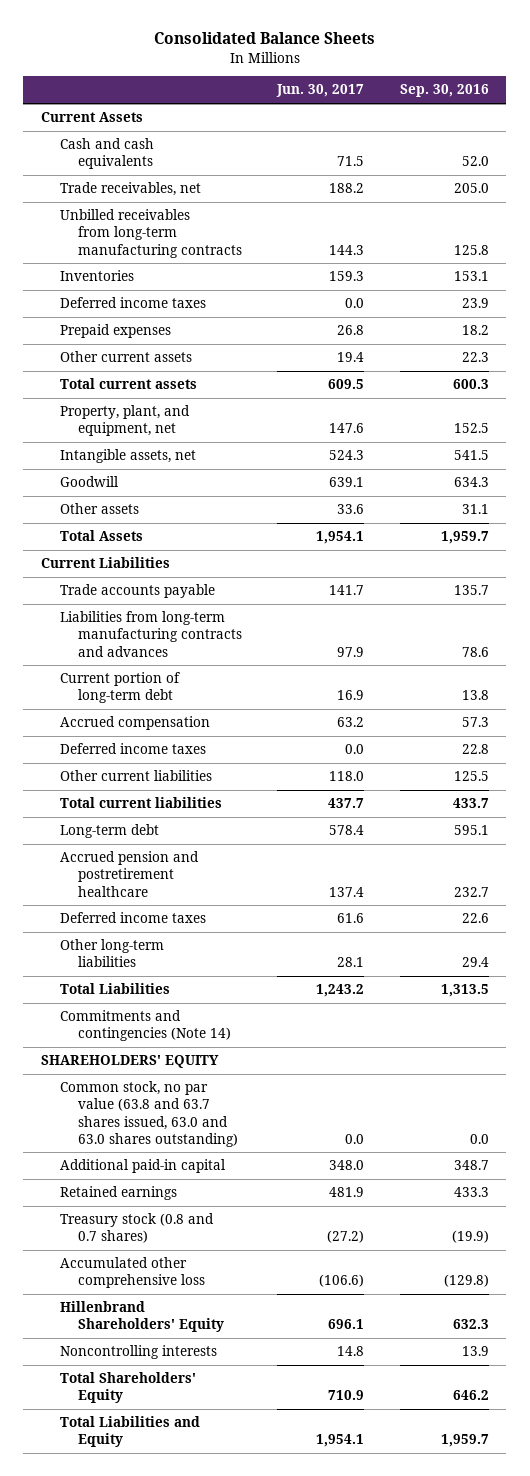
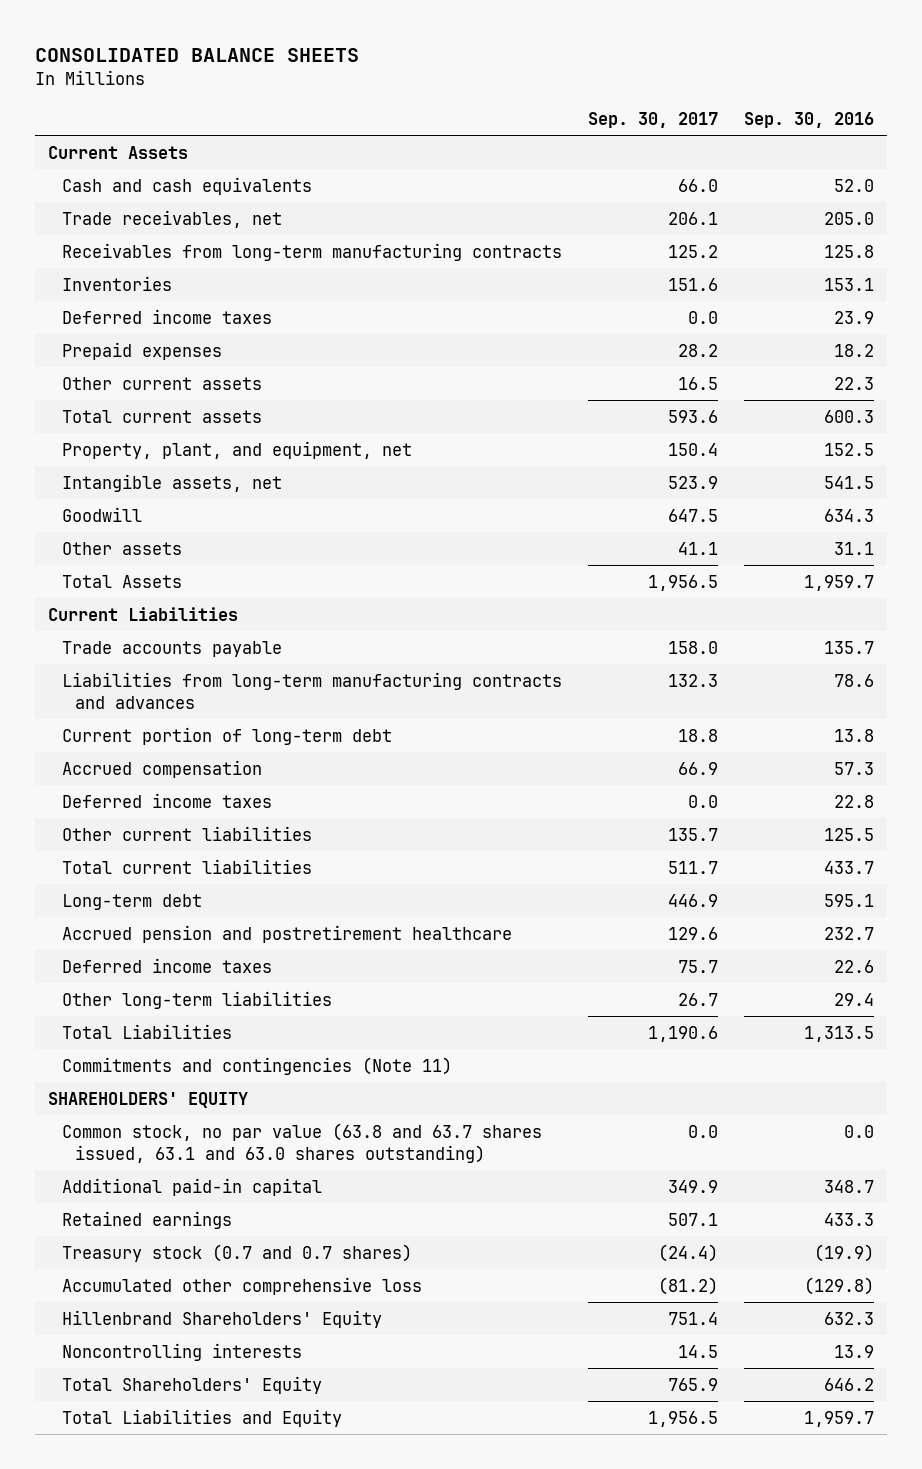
- Consolidated Balance Sheets
+ CONSOLIDATED BALANCE SHEETS
- | Jun. 30, 2017 | Sep. 30, 2016
+ | Sep. 30, 2017 | Sep. 30, 2016
- Unbilled receivables from long-term manufacturing contracts | 144.3 | 125.8
+ Receivables from long-term manufacturing contracts | 125.2 | 125.8
- Commitments and contingencies (Note 14)
+ Commitments and contingencies (Note 11)
- Common stock, no par value (63.8 and 63.7 shares issued, 63.0 and 63.0 shares outstanding) | 0.0 | 0.0
+ Common stock, no par value (63.8 and 63.7 shares issued, 63.1 and 63.0 shares outstanding) | 0.0 | 0.0
- Treasury stock (0.8 and 0.7 shares) | (27.2) | (19.9)
+ Treasury stock (0.7 and 0.7 shares) | (24.4) | (19.9)

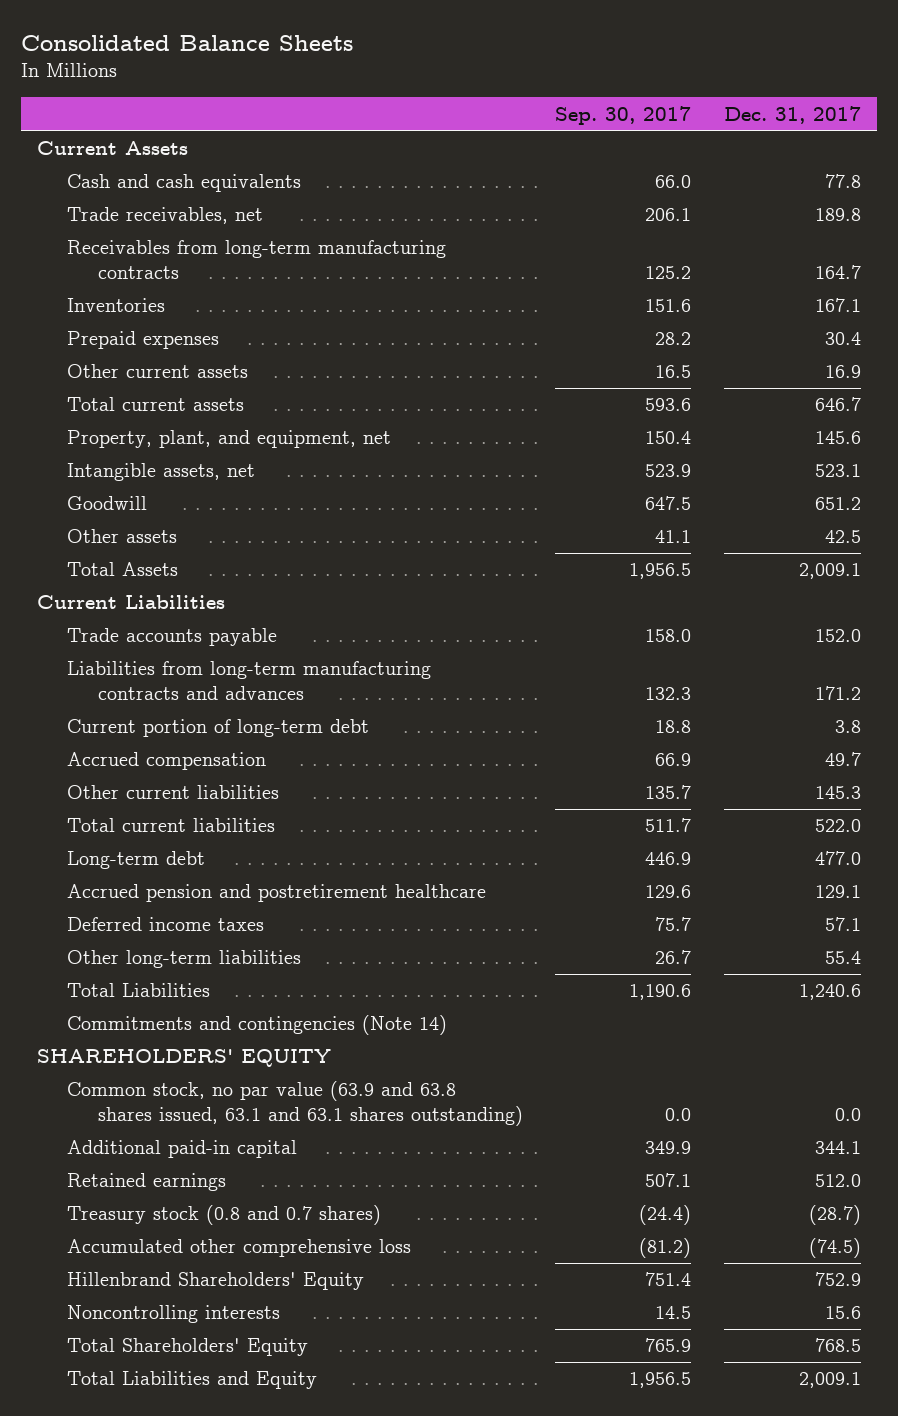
- CONSOLIDATED BALANCE SHEETS
+ Consolidated Balance Sheets
- | Sep. 30, 2017 | Sep. 30, 2016
+ | Sep. 30, 2017 | Dec. 31, 2017
- Deferred income taxes | 0.0 | 23.9
- Deferred income taxes | 0.0 | 22.8
- Commitments and contingencies (Note 11)
+ Commitments and contingencies (Note 14)
- Common stock, no par value (63.8 and 63.7 shares issued, 63.1 and 63.0 shares outstanding) | 0.0 | 0.0
+ Common stock, no par value (63.9 and 63.8 shares issued, 63.1 and 63.1 shares outstanding) | 0.0 | 0.0
- Treasury stock (0.7 and 0.7 shares) | (24.4) | (19.9)
+ Treasury stock (0.8 and 0.7 shares) | (24.4) | (28.7)

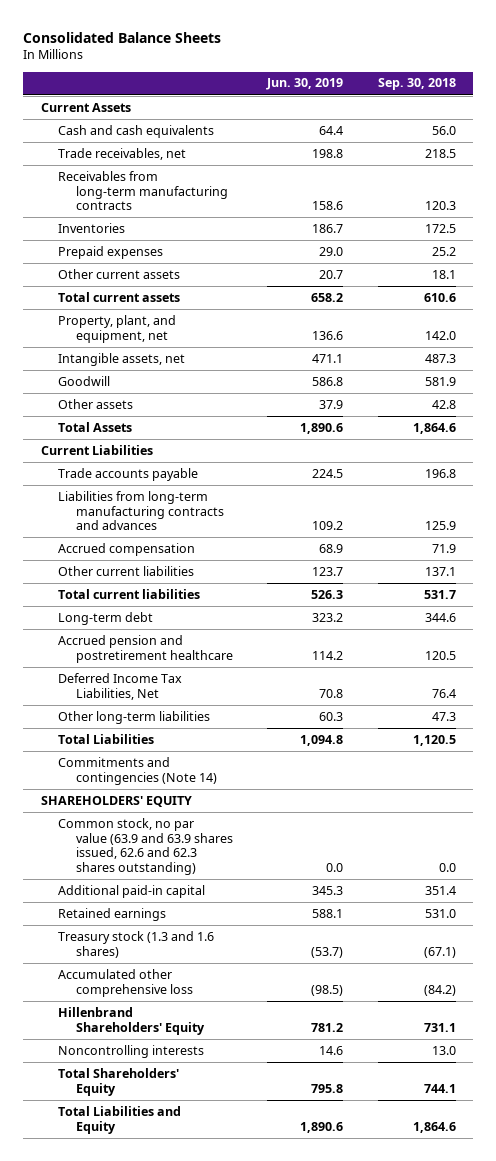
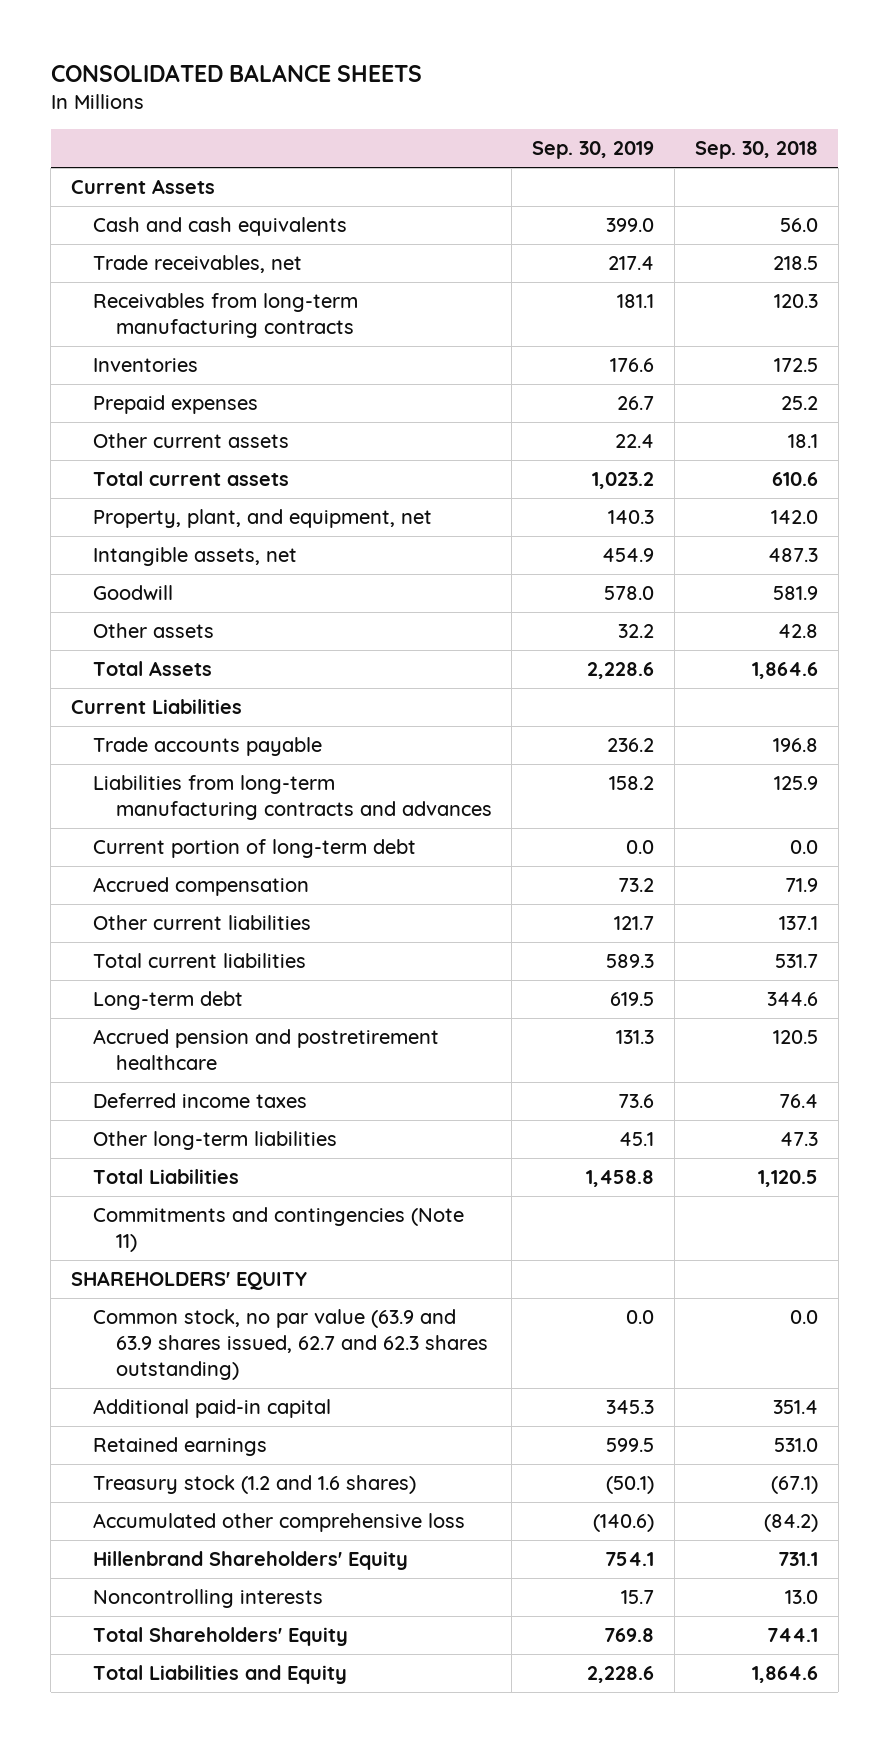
- Consolidated Balance Sheets
+ CONSOLIDATED BALANCE SHEETS
- | Jun. 30, 2019 | Sep. 30, 2018
+ | Sep. 30, 2019 | Sep. 30, 2018
+ Current portion of long-term debt | 0.0 | 0.0
- Deferred Income Tax Liabilities, Net | 70.8 | 76.4
+ Deferred income taxes | 73.6 | 76.4
- Commitments and contingencies (Note 14)
+ Commitments and contingencies (Note 11)
- Common stock, no par value (63.9 and 63.9 shares issued, 62.6 and 62.3 shares outstanding) | 0.0 | 0.0
+ Common stock, no par value (63.9 and 63.9 shares issued, 62.7 and 62.3 shares outstanding) | 0.0 | 0.0
- Treasury stock (1.3 and 1.6 shares) | (53.7) | (67.1)
+ Treasury stock (1.2 and 1.6 shares) | (50.1) | (67.1)

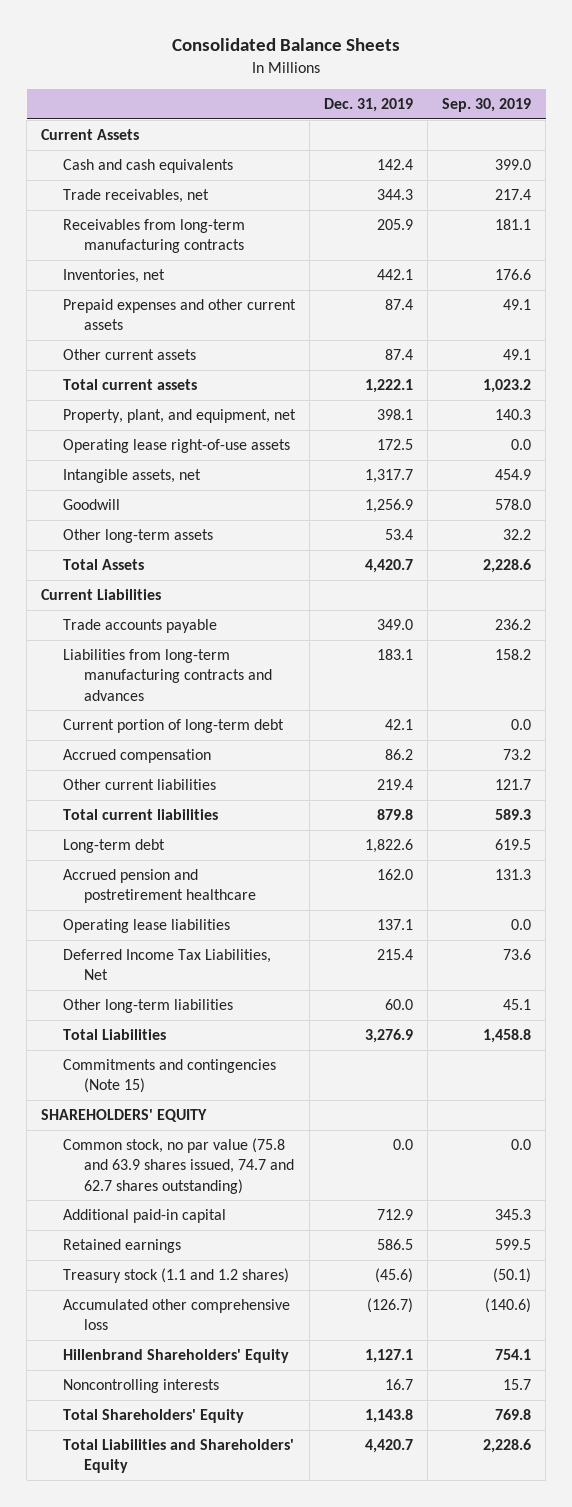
- CONSOLIDATED BALANCE SHEETS
+ Consolidated Balance Sheets
- | Sep. 30, 2019 | Sep. 30, 2018
+ | Dec. 31, 2019 | Sep. 30, 2019
- Inventories | 176.6 | 172.5
- Prepaid expenses | 26.7 | 25.2
- Other current assets | 22.4 | 18.1
+ Inventories, net | 442.1 | 176.6
+ Prepaid expenses and other current assets | 87.4 | 49.1
+ Other current assets | 87.4 | 49.1
+ Operating lease right-of-use assets | 172.5 | 0.0
- Other assets | 32.2 | 42.8
+ Other long-term assets | 53.4 | 32.2
- Deferred income taxes | 73.6 | 76.4
+ Operating lease liabilities | 137.1 | 0.0
+ Deferred Income Tax Liabilities, Net | 215.4 | 73.6
- Commitments and contingencies (Note 11)
+ Commitments and contingencies (Note 15)
- Common stock, no par value (63.9 and 63.9 shares issued, 62.7 and 62.3 shares outstanding) | 0.0 | 0.0
+ Common stock, no par value (75.8 and 63.9 shares issued, 74.7 and 62.7 shares outstanding) | 0.0 | 0.0
- Treasury stock (1.2 and 1.6 shares) | (50.1) | (67.1)
+ Treasury stock (1.1 and 1.2 shares) | (45.6) | (50.1)
- Total Liabilities and Equity | 2,228.6 | 1,864.6
+ Total Liabilities and Shareholders' Equity | 4,420.7 | 2,228.6

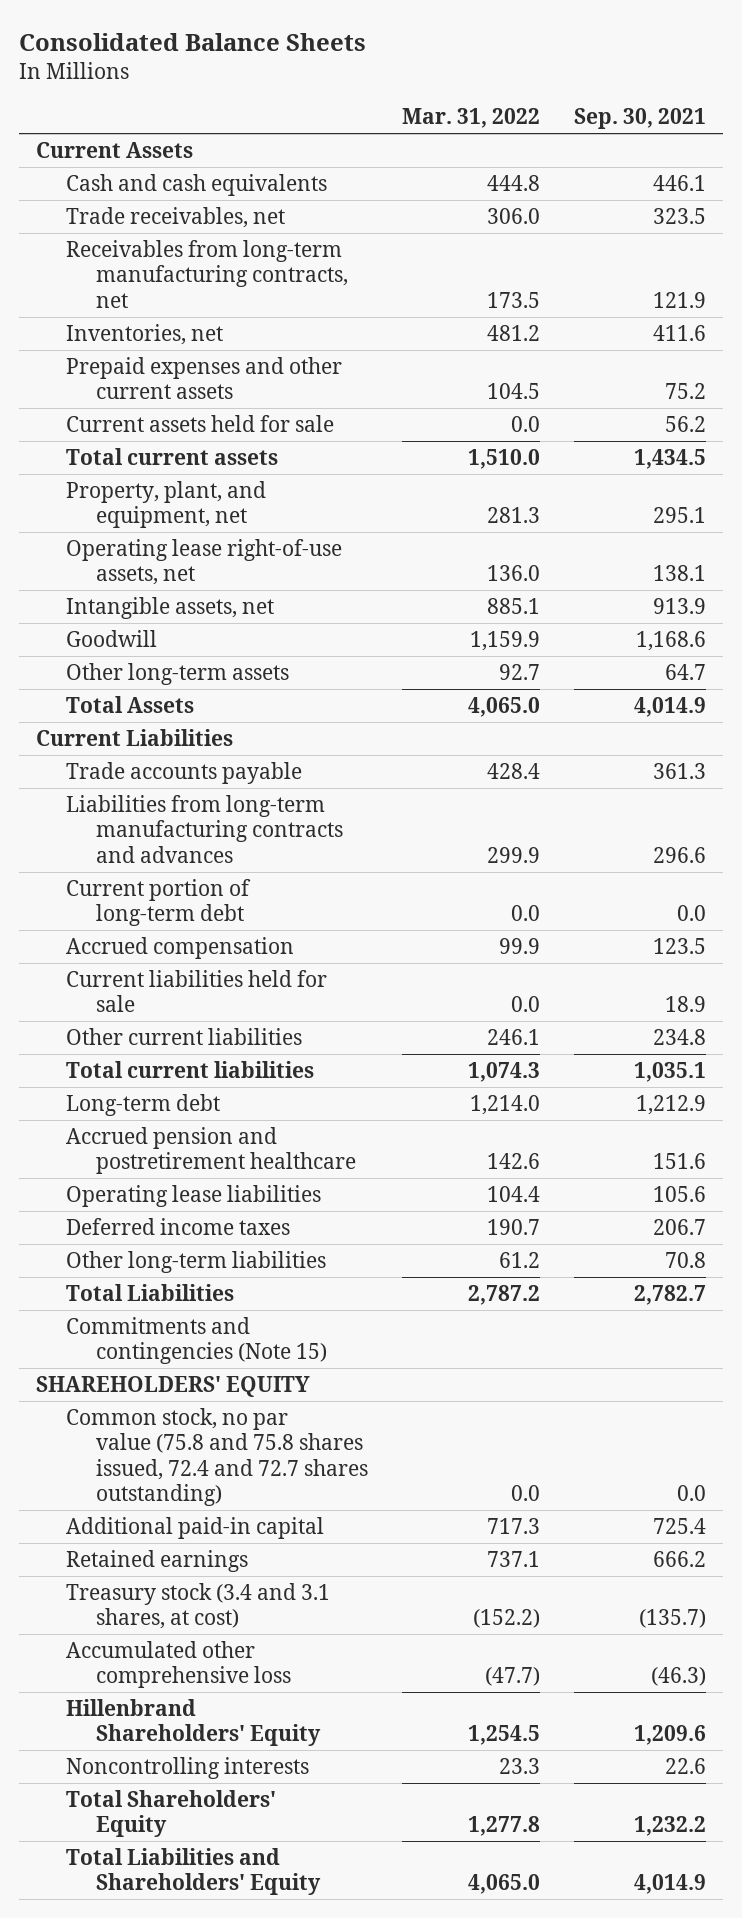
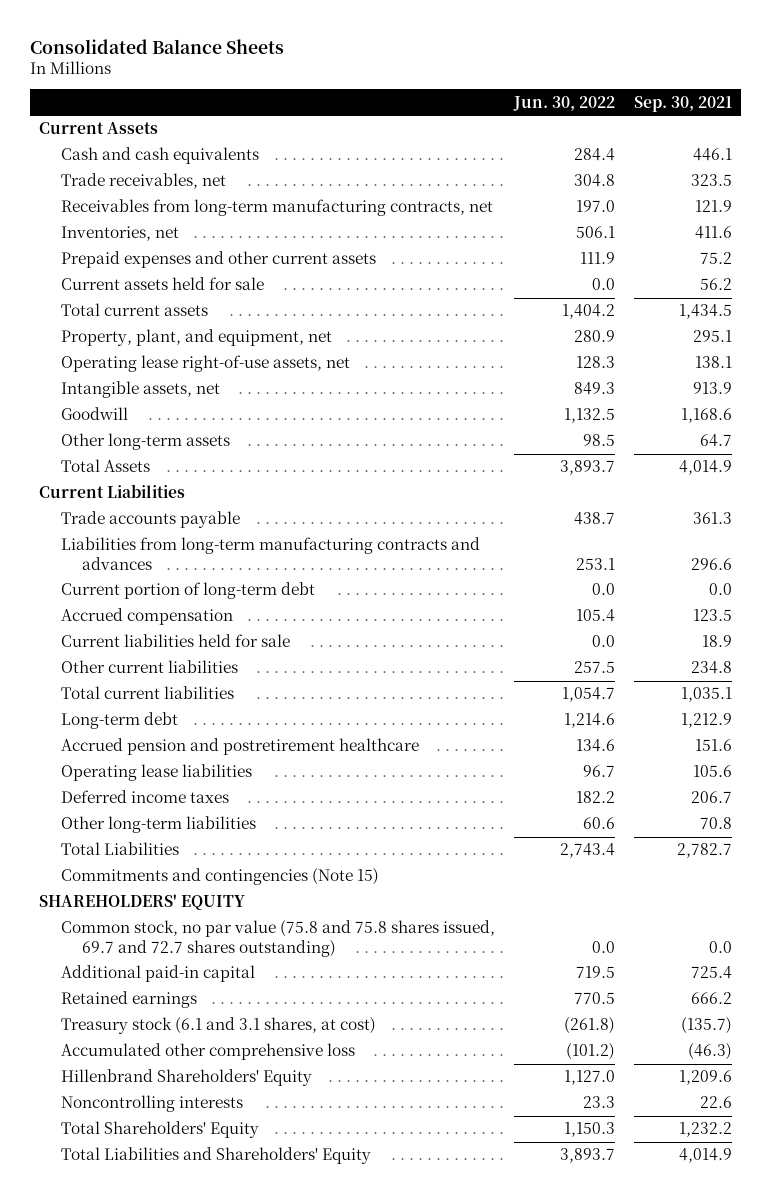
- | Mar. 31, 2022 | Sep. 30, 2021
+ | Jun. 30, 2022 | Sep. 30, 2021
- Common stock, no par value (75.8 and 75.8 shares issued, 72.4 and 72.7 shares outstanding) | 0.0 | 0.0
+ Common stock, no par value (75.8 and 75.8 shares issued, 69.7 and 72.7 shares outstanding) | 0.0 | 0.0
- Treasury stock (3.4 and 3.1 shares, at cost) | (152.2) | (135.7)
+ Treasury stock (6.1 and 3.1 shares, at cost) | (261.8) | (135.7)

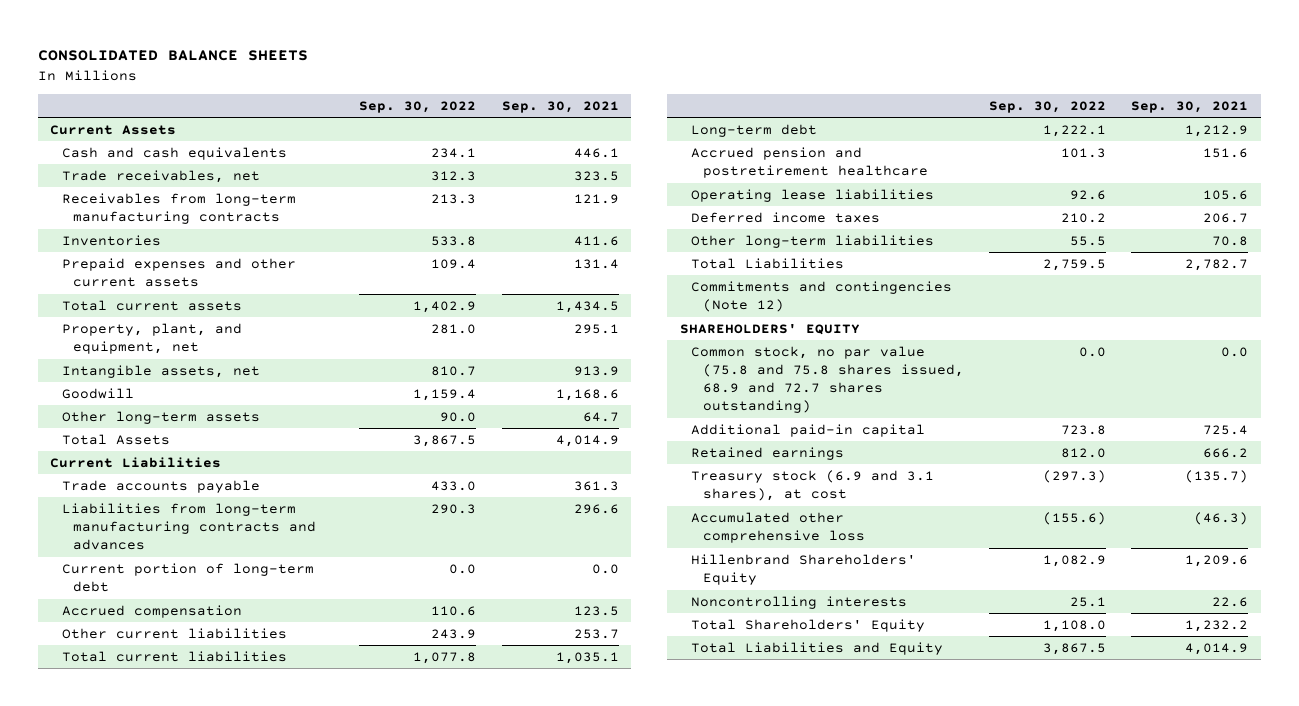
- Consolidated Balance Sheets
+ CONSOLIDATED BALANCE SHEETS
- | Jun. 30, 2022 | Sep. 30, 2021
+ | Sep. 30, 2022 | Sep. 30, 2021
- Receivables from long-term manufacturing contracts, net | 197.0 | 121.9
- Inventories, net | 506.1 | 411.6
- Prepaid expenses and other current assets | 111.9 | 75.2
- Current assets held for sale | 0.0 | 56.2
+ Receivables from long-term manufacturing contracts | 213.3 | 121.9
+ Inventories | 533.8 | 411.6
+ Prepaid expenses and other current assets | 109.4 | 131.4
- Operating lease right-of-use assets, net | 128.3 | 138.1
- Current liabilities held for sale | 0.0 | 18.9
- Other current liabilities | 257.5 | 234.8
+ Other current liabilities | 243.9 | 253.7
- Commitments and contingencies (Note 15)
+ Commitments and contingencies (Note 12)
- Common stock, no par value (75.8 and 75.8 shares issued, 69.7 and 72.7 shares outstanding) | 0.0 | 0.0
+ Common stock, no par value (75.8 and 75.8 shares issued, 68.9 and 72.7 shares outstanding) | 0.0 | 0.0
- Treasury stock (6.1 and 3.1 shares, at cost) | (261.8) | (135.7)
+ Treasury stock (6.9 and 3.1 shares), at cost | (297.3) | (135.7)
- Total Liabilities and Shareholders' Equity | 3,893.7 | 4,014.9
+ Total Liabilities and Equity | 3,867.5 | 4,014.9

